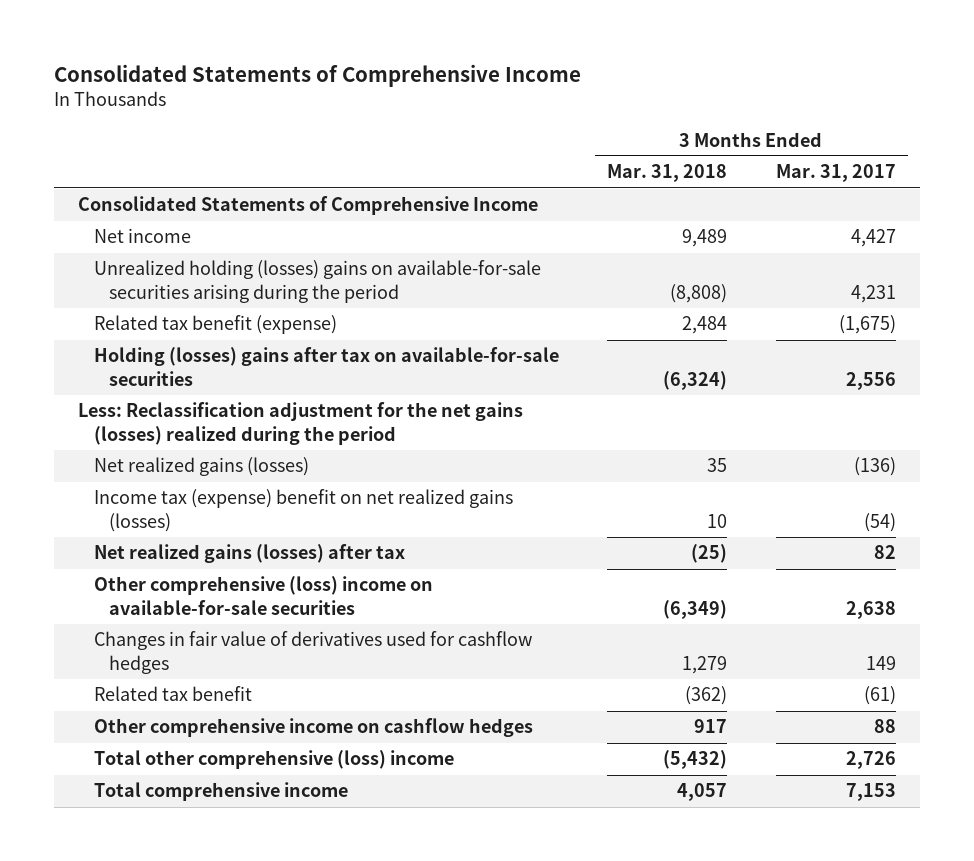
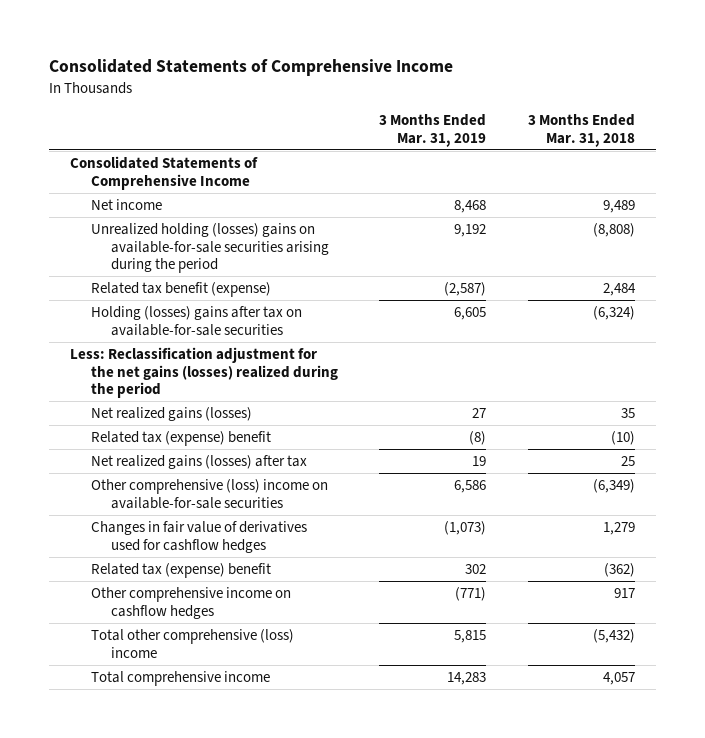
- | 3 Months Ended Mar. 31, 2018 | 3 Months Ended Mar. 31, 2017
+ | 3 Months Ended Mar. 31, 2019 | 3 Months Ended Mar. 31, 2018
- Income tax (expense) benefit on net realized gains (losses) | 10 | (54)
- Net realized gains (losses) after tax | (25) | 82
+ Related tax (expense) benefit | (8) | (10)
+ Net realized gains (losses) after tax | 19 | 25
- Related tax benefit | (362) | (61)
+ Related tax (expense) benefit | 302 | (362)

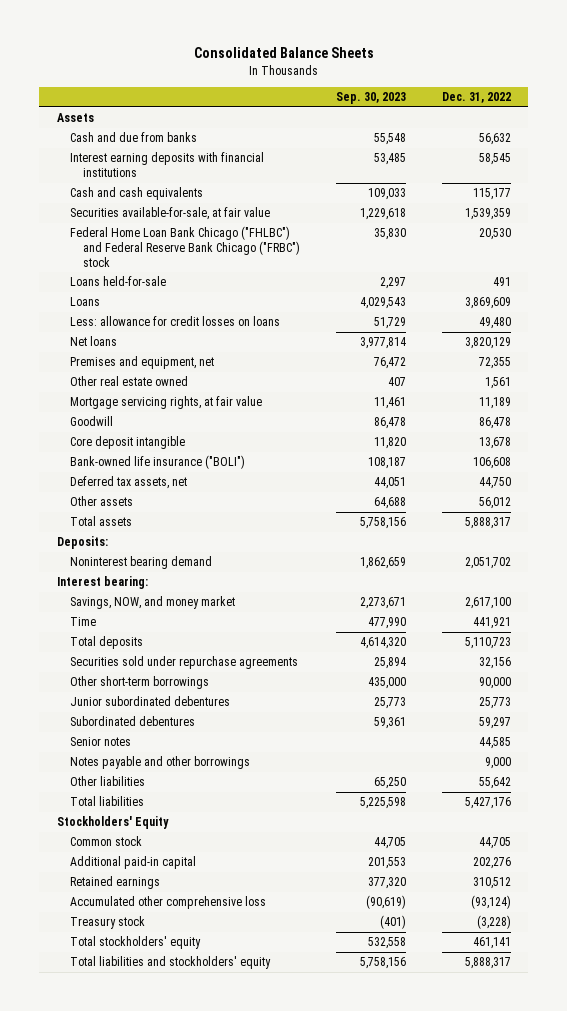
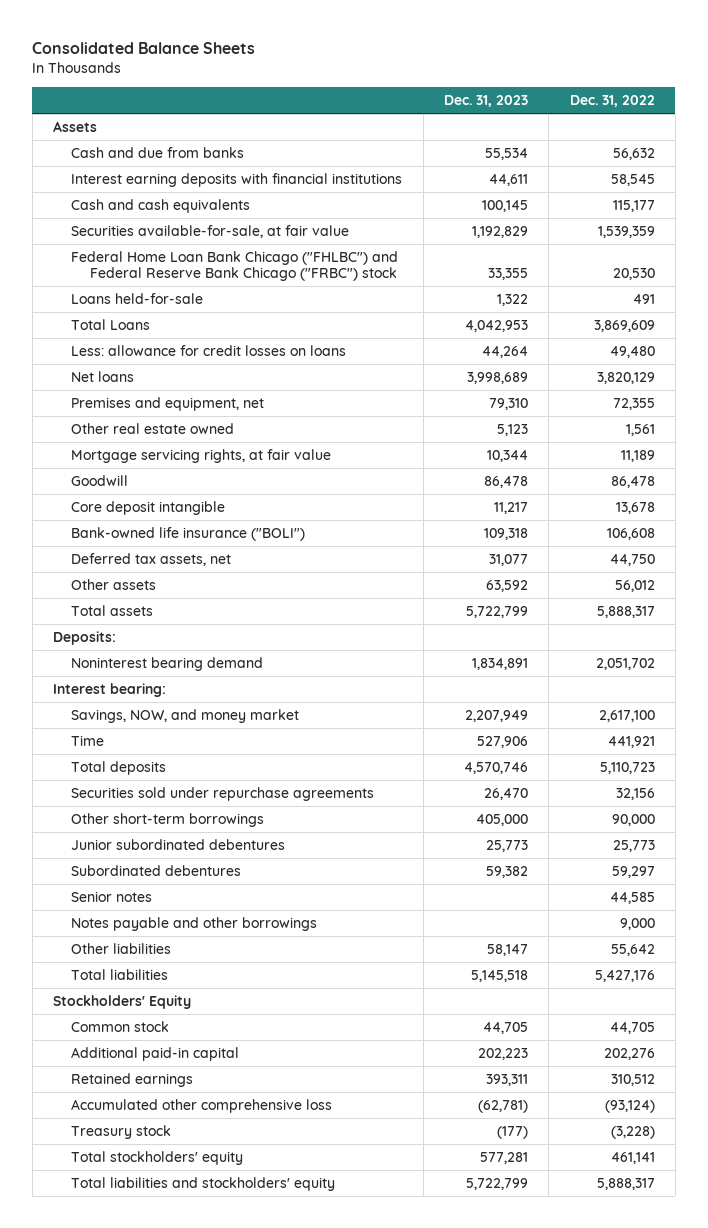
- | Sep. 30, 2023 | Dec. 31, 2022
+ | Dec. 31, 2023 | Dec. 31, 2022
- Loans | 4,029,543 | 3,869,609
+ Total Loans | 4,042,953 | 3,869,609

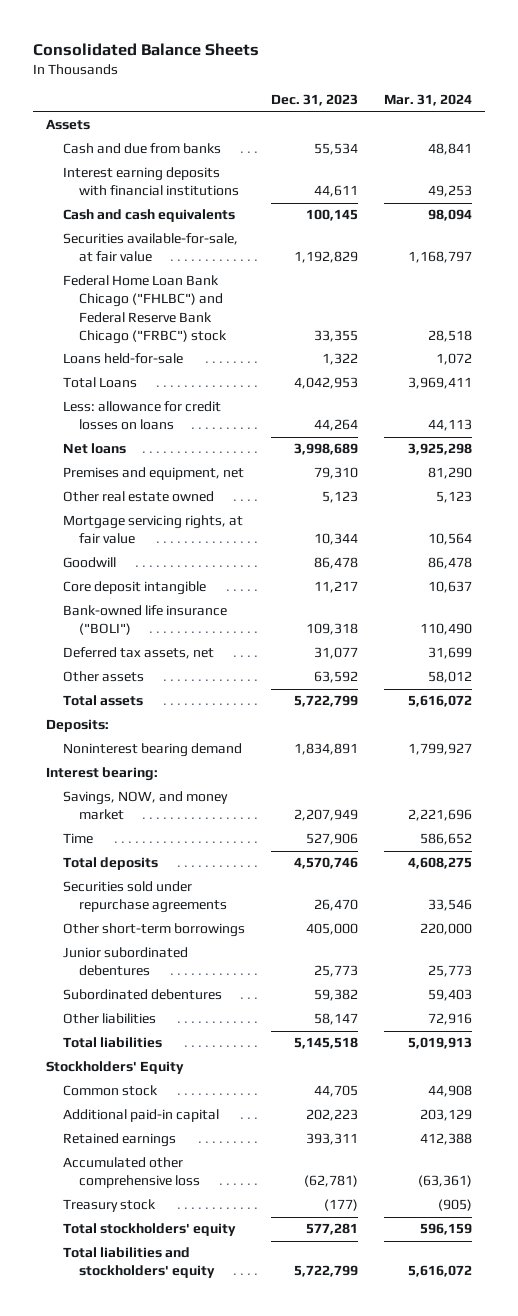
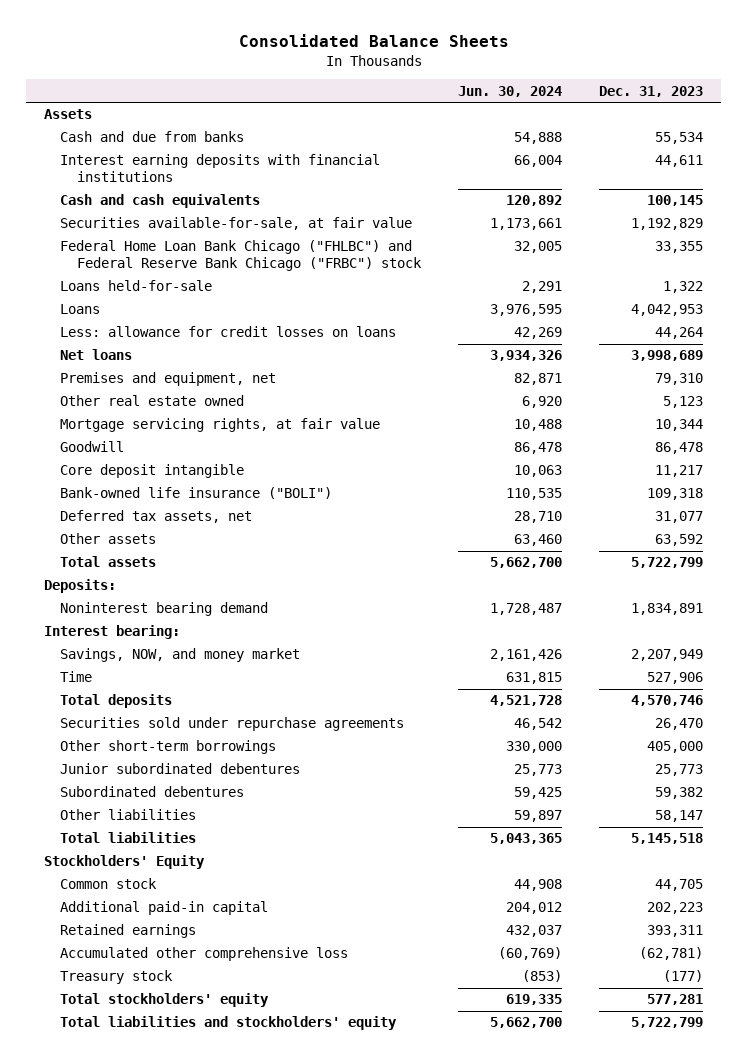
- | Dec. 31, 2023 | Mar. 31, 2024
+ | Jun. 30, 2024 | Dec. 31, 2023
- Total Loans | 4,042,953 | 3,969,411
+ Loans | 3,976,595 | 4,042,953

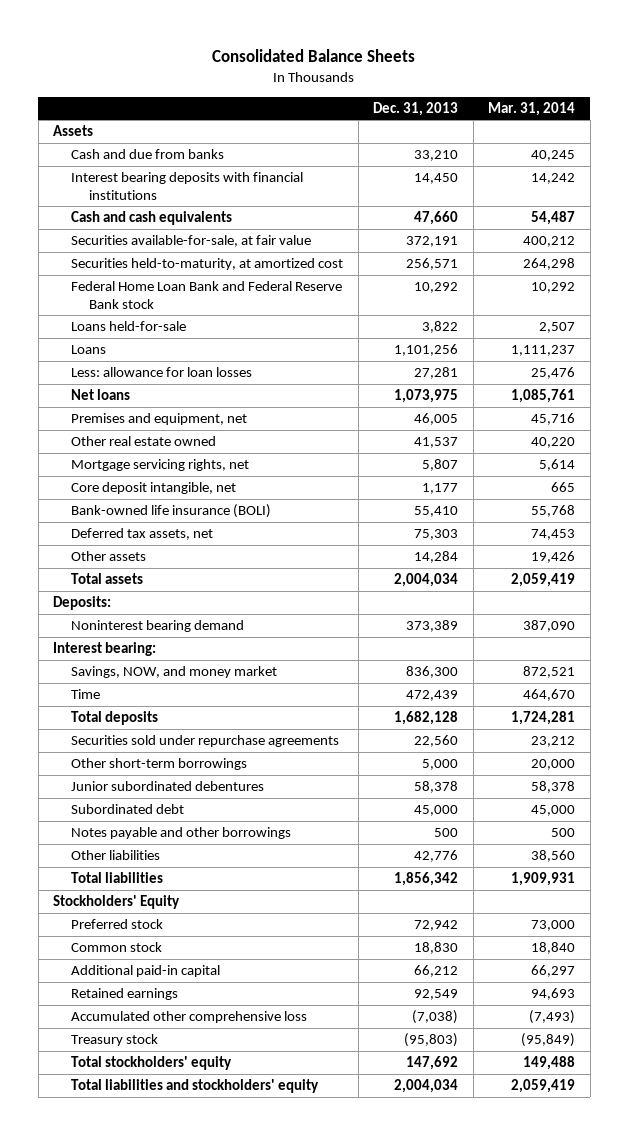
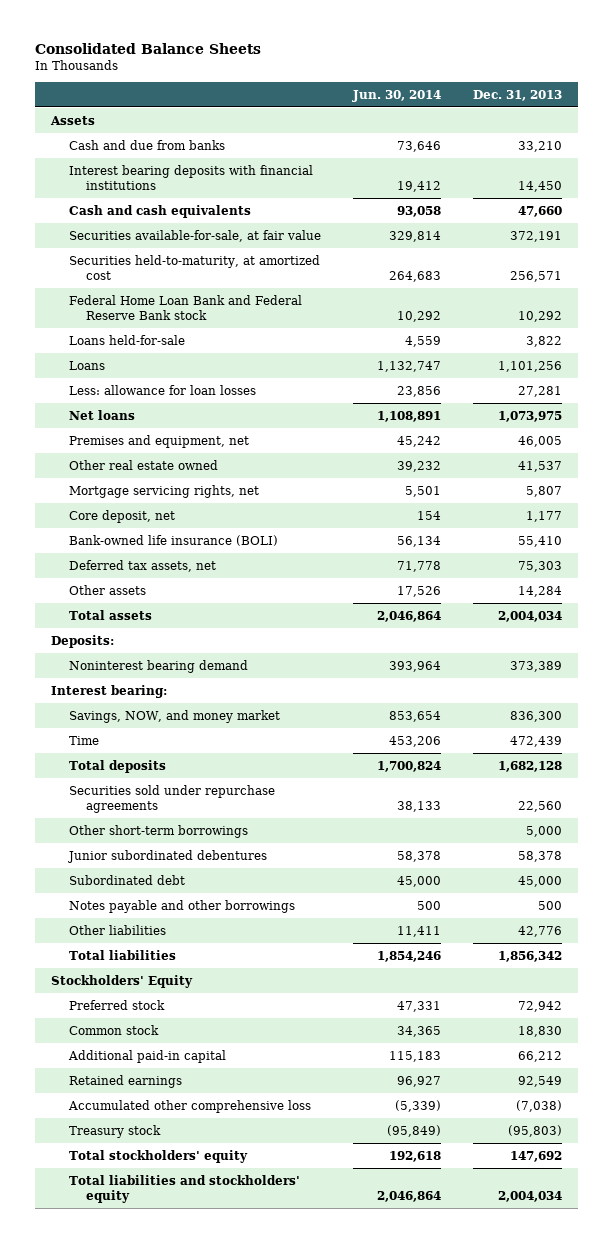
- | Dec. 31, 2013 | Mar. 31, 2014
+ | Jun. 30, 2014 | Dec. 31, 2013
- Core deposit intangible, net | 1,177 | 665
+ Core deposit, net | 154 | 1,177

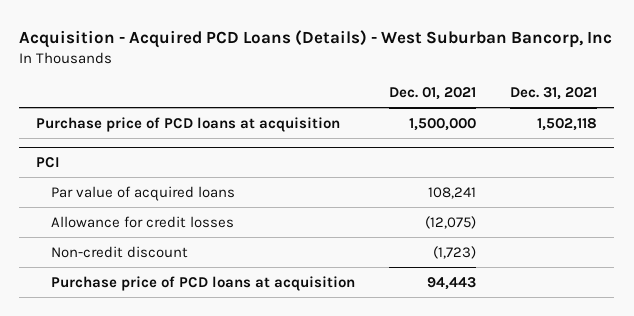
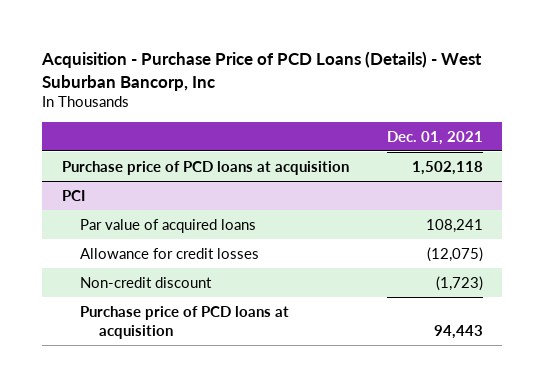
- Acquisition - Acquired PCD Loans (Details) - West Suburban Bancorp, Inc
+ Acquisition - Purchase Price of PCD Loans (Details) - West Suburban Bancorp, Inc
- | Dec. 01, 2021 | Dec. 31, 2021
+ | Dec. 01, 2021
- Purchase price of PCD loans at acquisition | 1,500,000 | 1,502,118
+ Purchase price of PCD loans at acquisition | 1,502,118

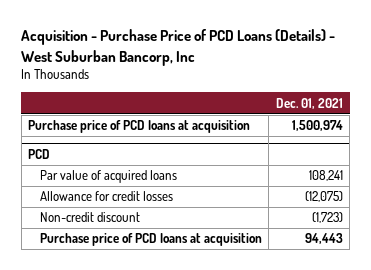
- Purchase price of PCD loans at acquisition | 1,502,118
- PCI
+ Purchase price of PCD loans at acquisition | 1,500,974
+ PCD

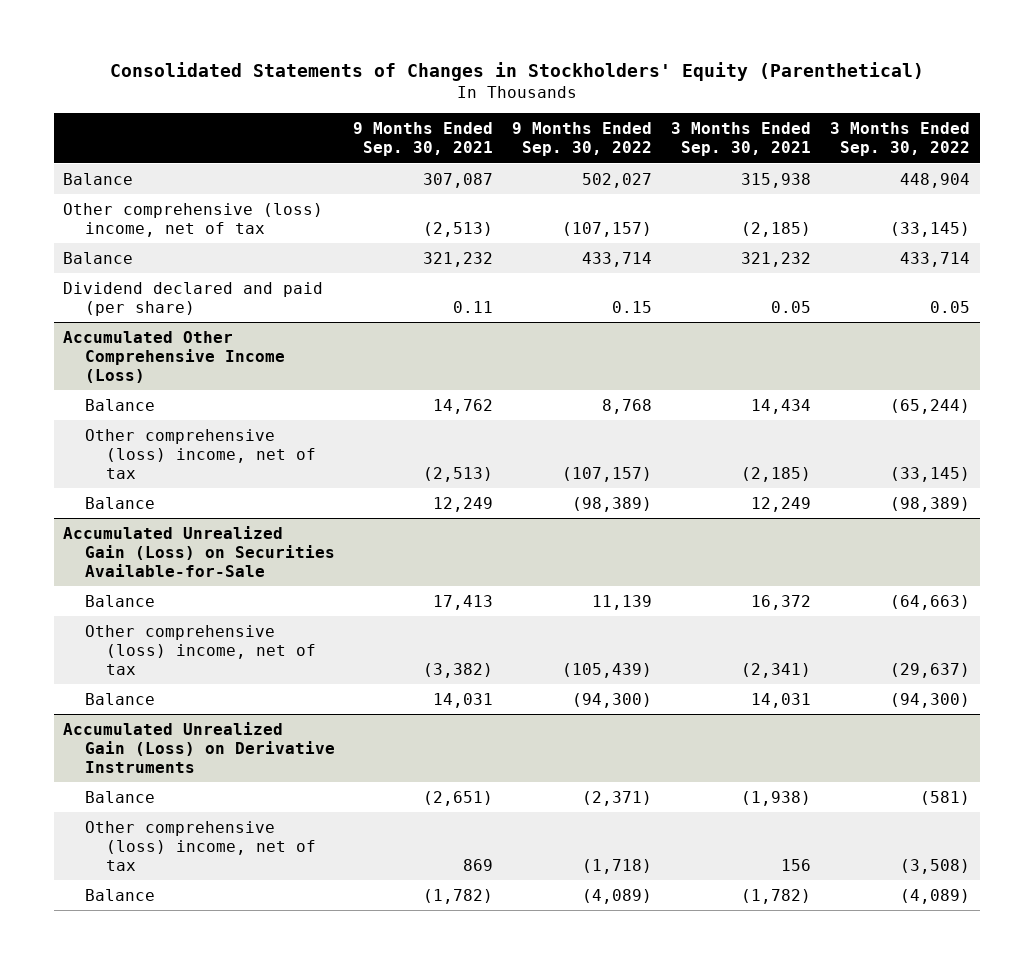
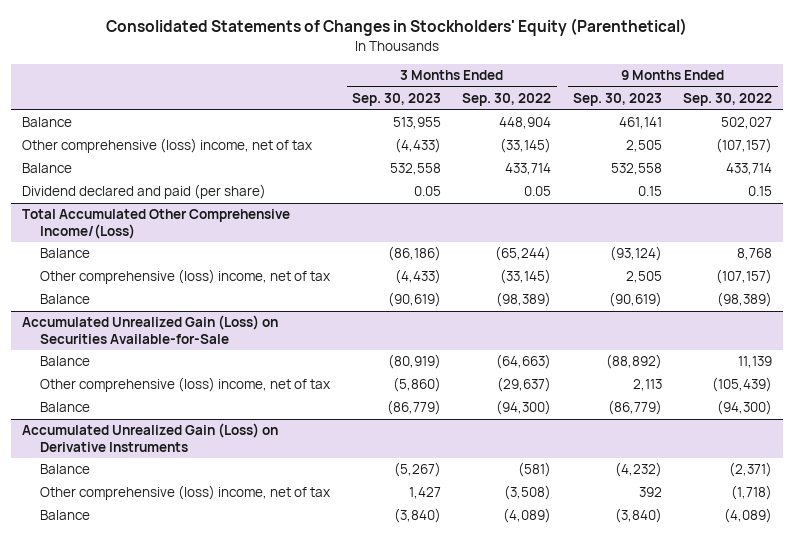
- | 9 Months Ended Sep. 30, 2021 | 9 Months Ended Sep. 30, 2022 | 3 Months Ended Sep. 30, 2021 | 3 Months Ended Sep. 30, 2022
+ | 3 Months Ended Sep. 30, 2023 | 3 Months Ended Sep. 30, 2022 | 9 Months Ended Sep. 30, 2023 | 9 Months Ended Sep. 30, 2022
- Accumulated Other Comprehensive Income (Loss)
+ Total Accumulated Other Comprehensive Income/(Loss)

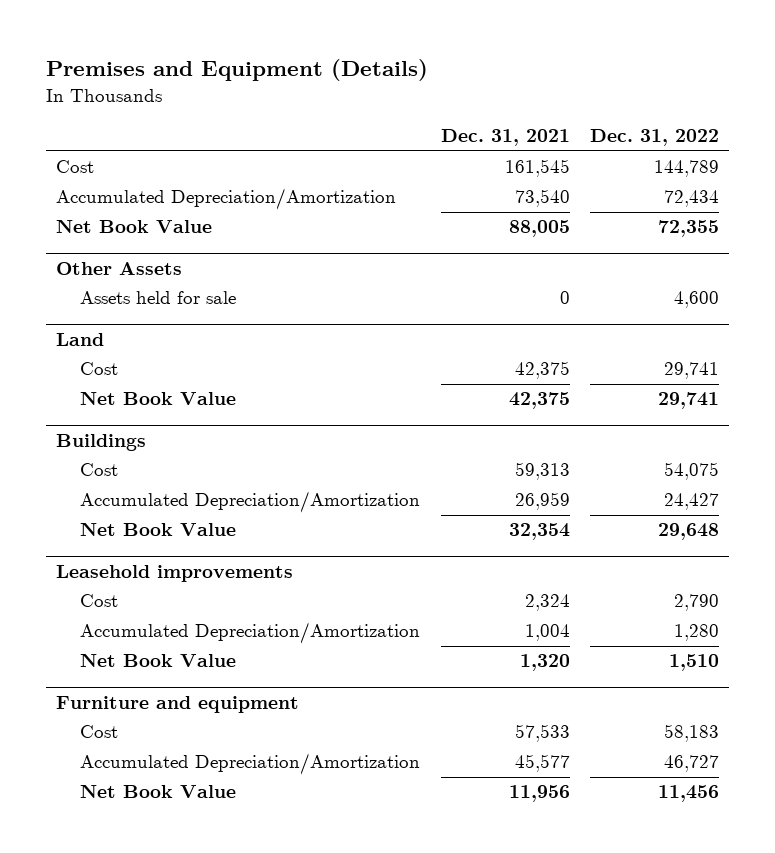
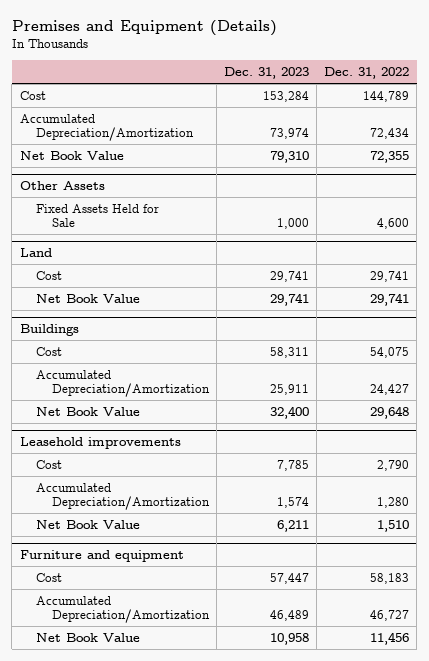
- | Dec. 31, 2021 | Dec. 31, 2022
+ | Dec. 31, 2023 | Dec. 31, 2022
@ Other Assets
- Assets held for sale | 0 | 4,600
+ Fixed Assets Held for Sale | 1,000 | 4,600

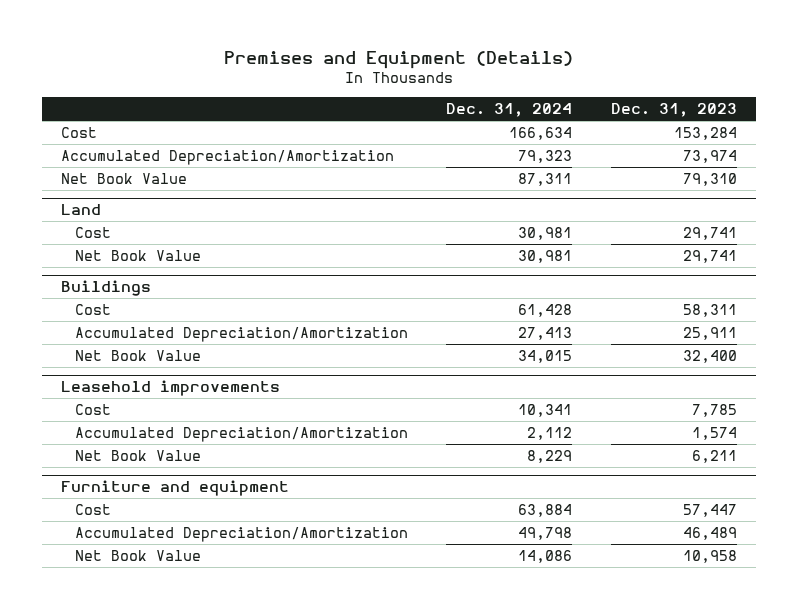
- | Dec. 31, 2023 | Dec. 31, 2022
+ | Dec. 31, 2024 | Dec. 31, 2023
- Other Assets
- Fixed Assets Held for Sale | 1,000 | 4,600

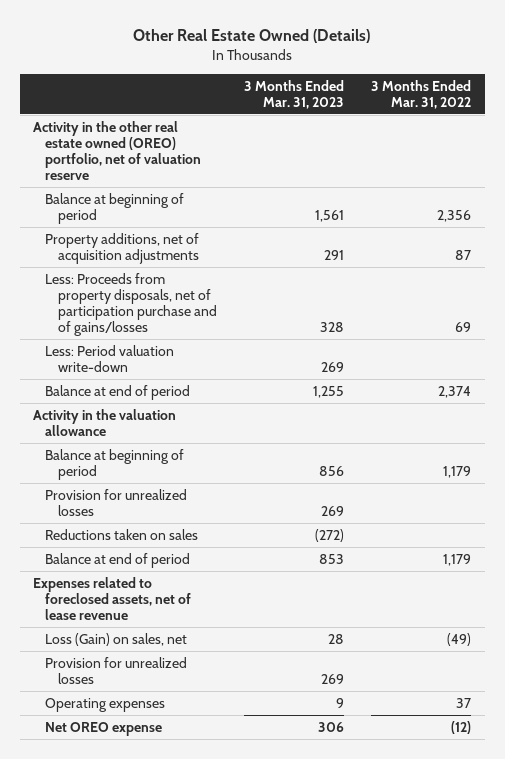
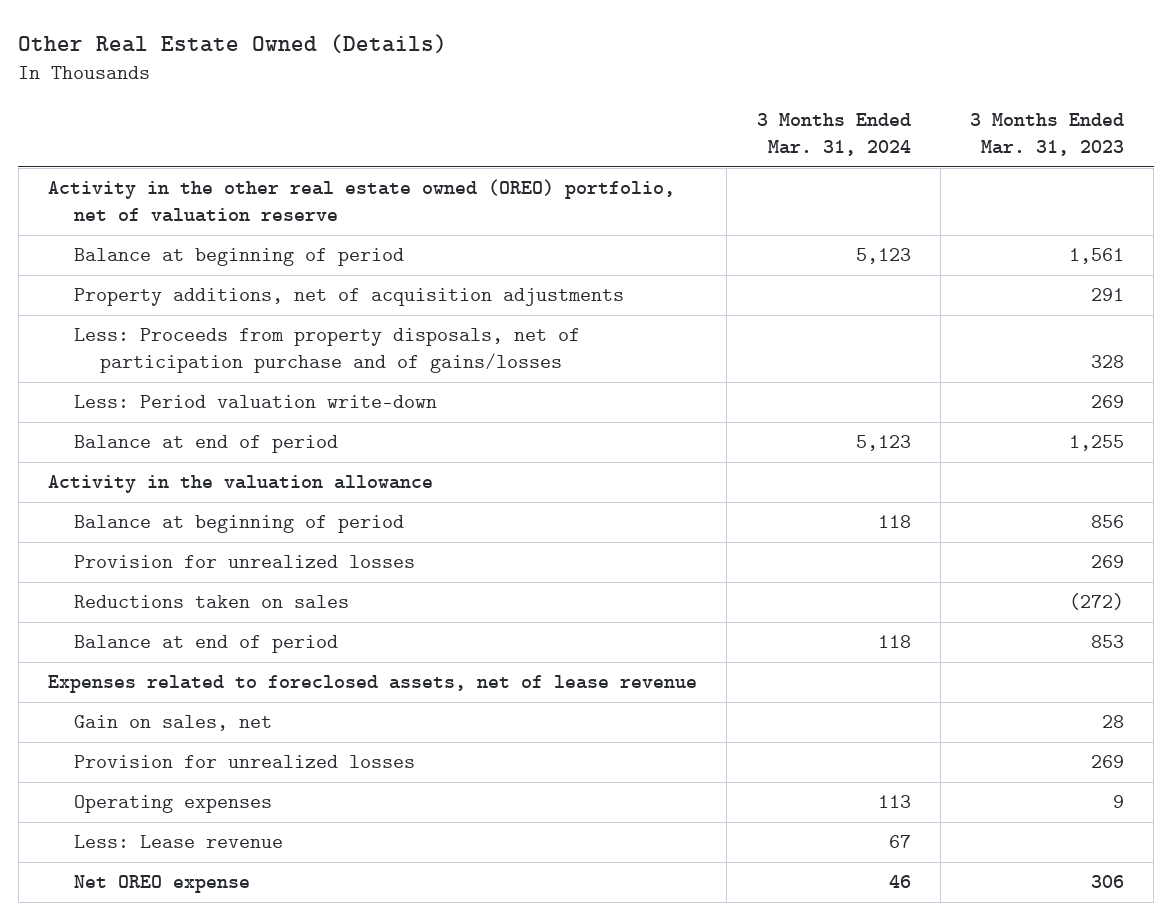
- | 3 Months Ended Mar. 31, 2023 | 3 Months Ended Mar. 31, 2022
+ | 3 Months Ended Mar. 31, 2024 | 3 Months Ended Mar. 31, 2023
- Loss (Gain) on sales, net | 28 | (49)
+ Gain on sales, net | | 28
+ Less: Lease revenue | 67 |

